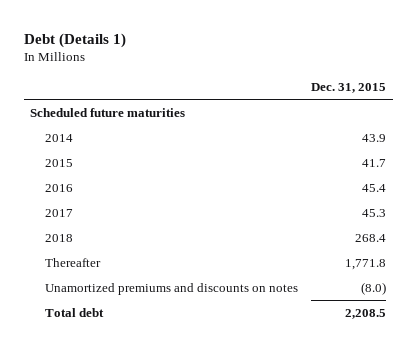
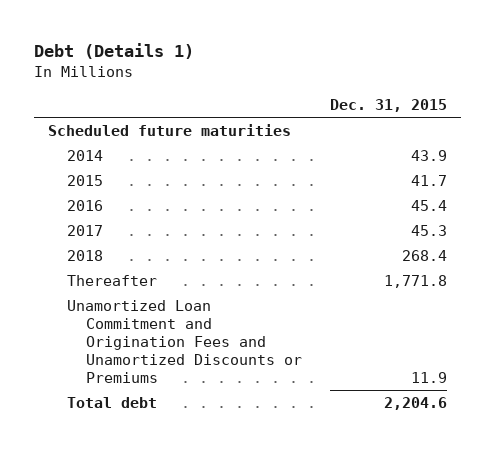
- Unamortized premiums and discounts on notes | (8.0)
- Total debt | 2,208.5
+ Unamortized Loan Commitment and Origination Fees and Unamortized Discounts or Premiums | 11.9
+ Total debt | 2,204.6

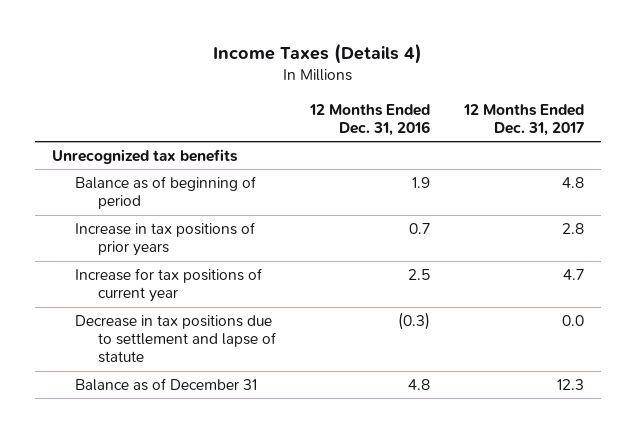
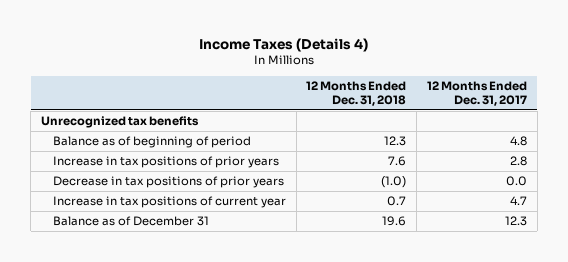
- | 12 Months Ended Dec. 31, 2016 | 12 Months Ended Dec. 31, 2017
+ | 12 Months Ended Dec. 31, 2018 | 12 Months Ended Dec. 31, 2017
- Increase for tax positions of current year | 2.5 | 4.7
- Decrease in tax positions due to settlement and lapse of statute | (0.3) | 0.0
+ Decrease in tax positions of prior years | (1.0) | 0.0
+ Increase in tax positions of current year | 0.7 | 4.7

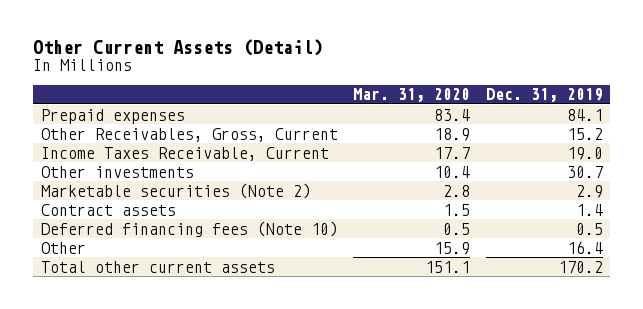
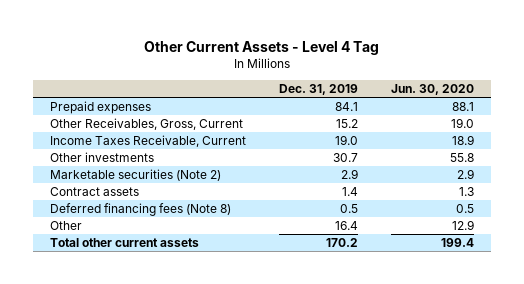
- Other Current Assets (Detail)
+ Other Current Assets - Level 4 Tag
- | Mar. 31, 2020 | Dec. 31, 2019
+ | Dec. 31, 2019 | Jun. 30, 2020
- Deferred financing fees (Note 10) | 0.5 | 0.5
+ Deferred financing fees (Note 8) | 0.5 | 0.5

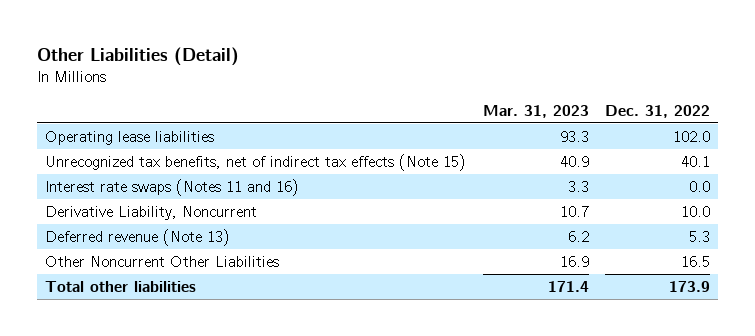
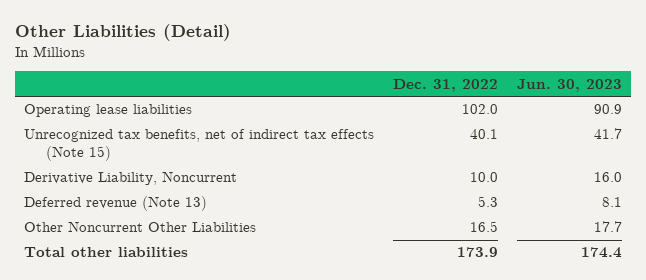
- | Mar. 31, 2023 | Dec. 31, 2022
+ | Dec. 31, 2022 | Jun. 30, 2023
- Interest rate swaps (Notes 11 and 16) | 3.3 | 0.0

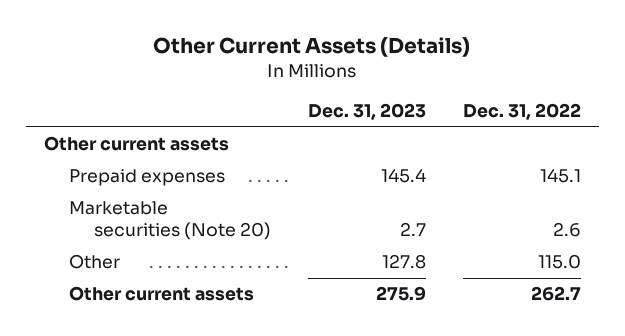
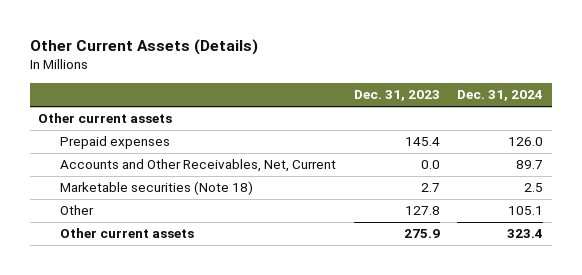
- | Dec. 31, 2023 | Dec. 31, 2022
+ | Dec. 31, 2023 | Dec. 31, 2024
- Marketable securities (Note 20) | 2.7 | 2.6
+ Accounts and Other Receivables, Net, Current | 0.0 | 89.7
+ Marketable securities (Note 18) | 2.7 | 2.5

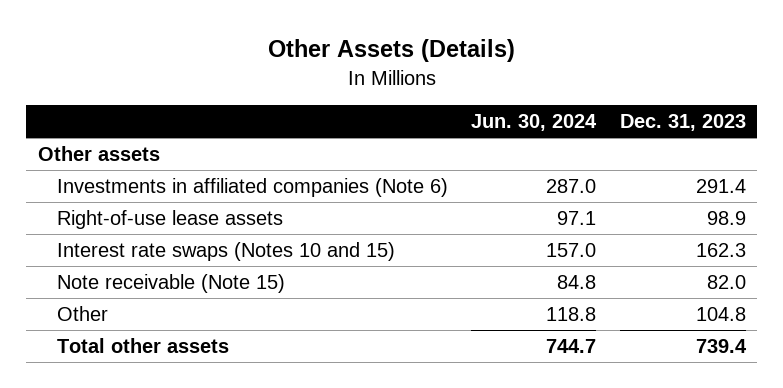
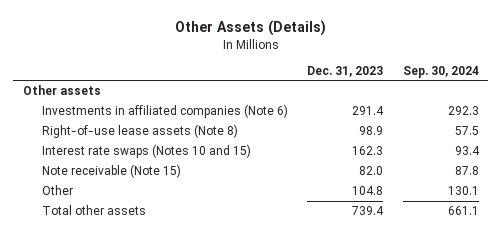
- | Jun. 30, 2024 | Dec. 31, 2023
+ | Dec. 31, 2023 | Sep. 30, 2024
- Right-of-use lease assets | 97.1 | 98.9
+ Right-of-use lease assets (Note 8) | 98.9 | 57.5

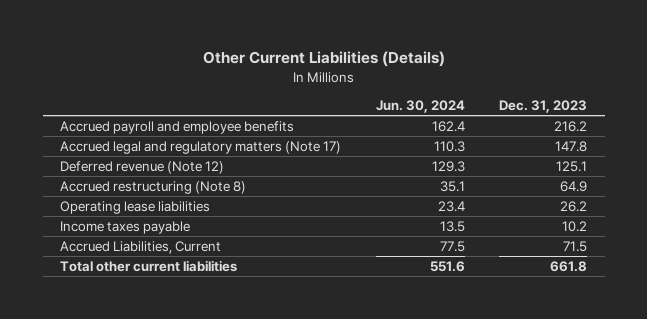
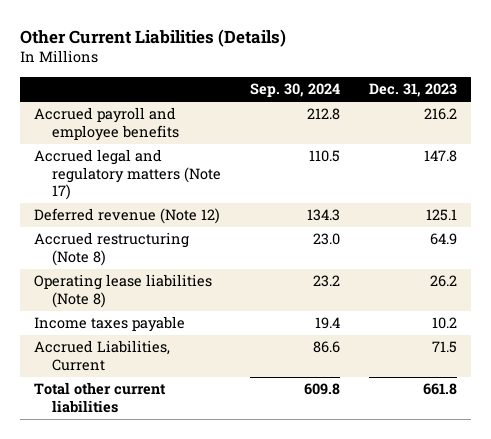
- | Jun. 30, 2024 | Dec. 31, 2023
+ | Sep. 30, 2024 | Dec. 31, 2023
- Operating lease liabilities | 23.4 | 26.2
+ Operating lease liabilities (Note 8) | 23.2 | 26.2

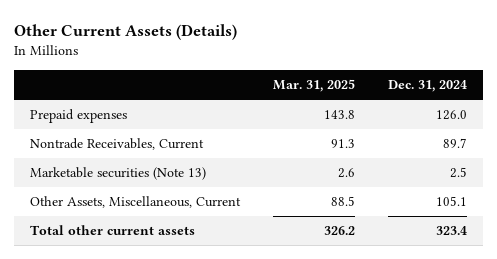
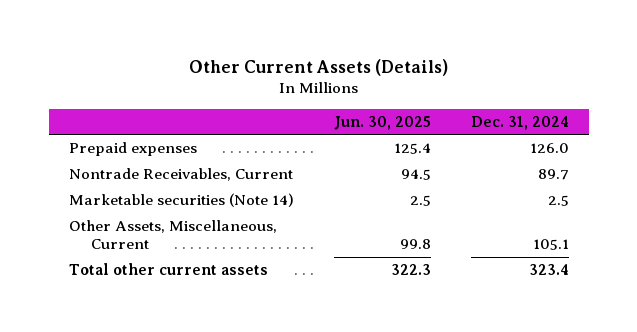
- | Mar. 31, 2025 | Dec. 31, 2024
+ | Jun. 30, 2025 | Dec. 31, 2024
- Marketable securities (Note 13) | 2.6 | 2.5
+ Marketable securities (Note 14) | 2.5 | 2.5

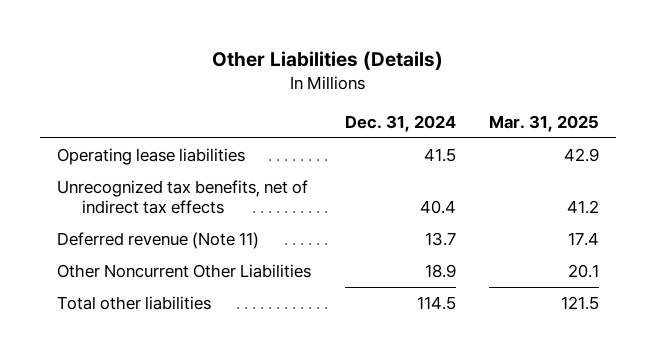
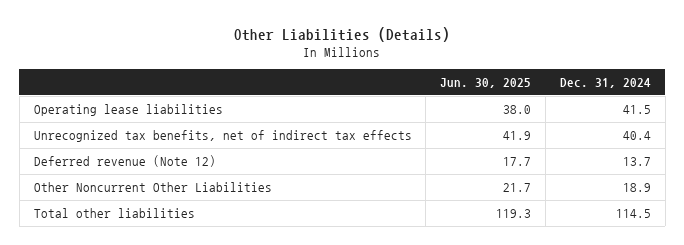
- | Dec. 31, 2024 | Mar. 31, 2025
+ | Jun. 30, 2025 | Dec. 31, 2024
- Deferred revenue (Note 11) | 13.7 | 17.4
+ Deferred revenue (Note 12) | 17.7 | 13.7

